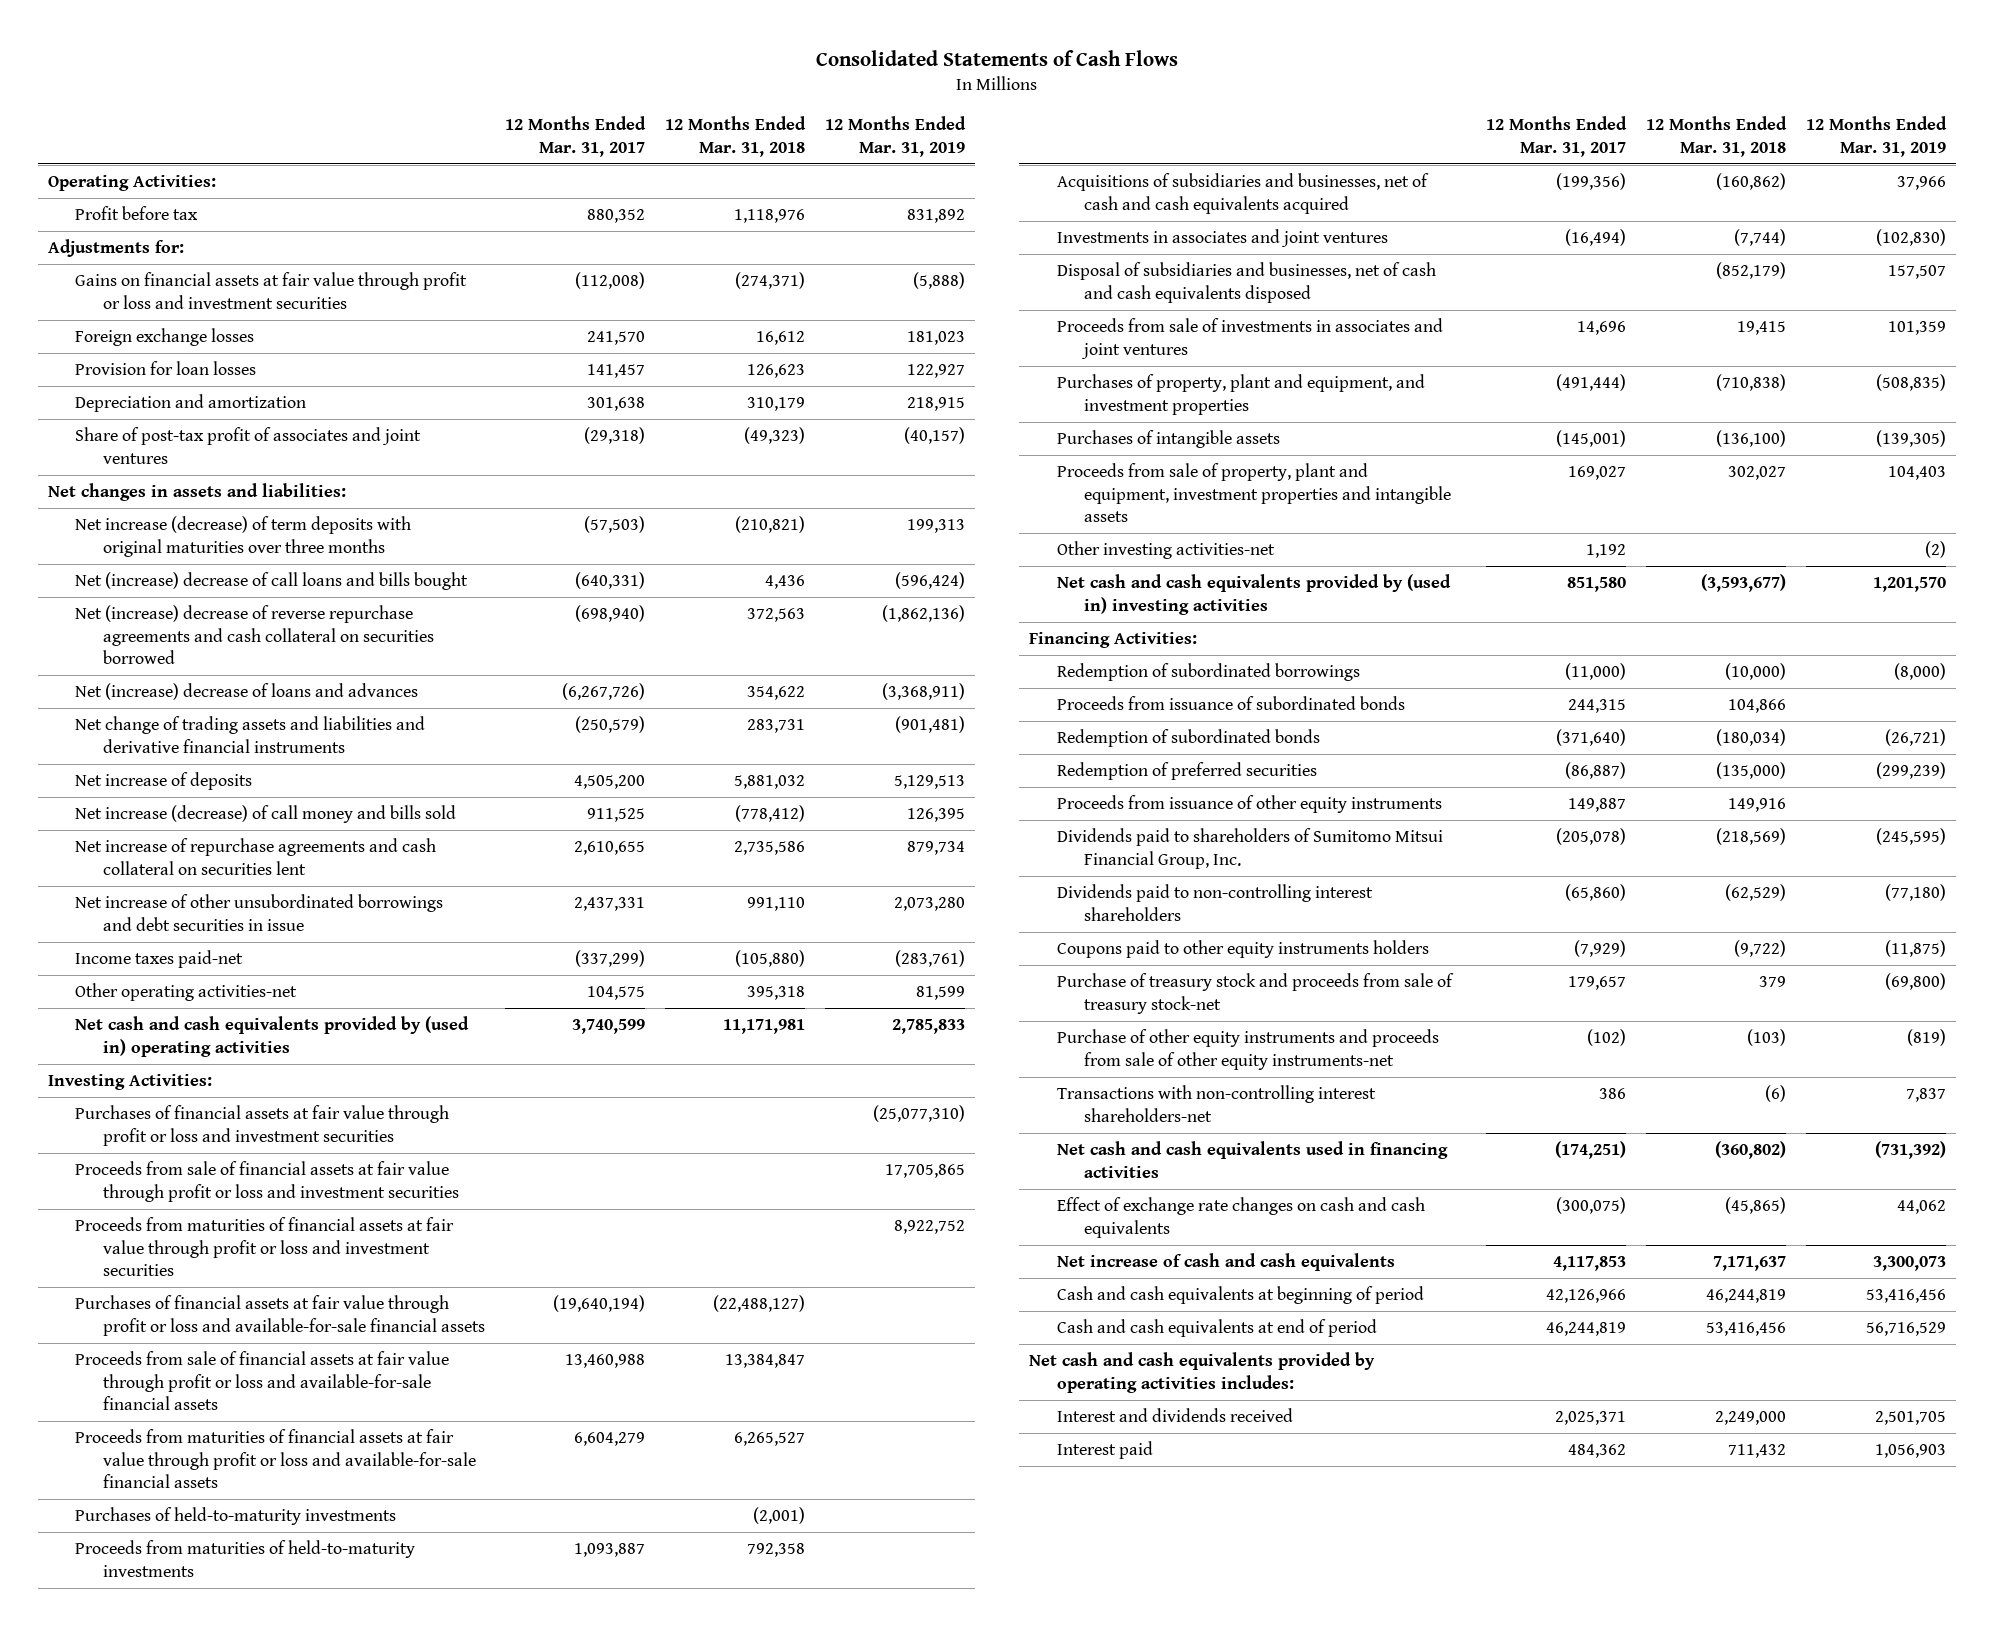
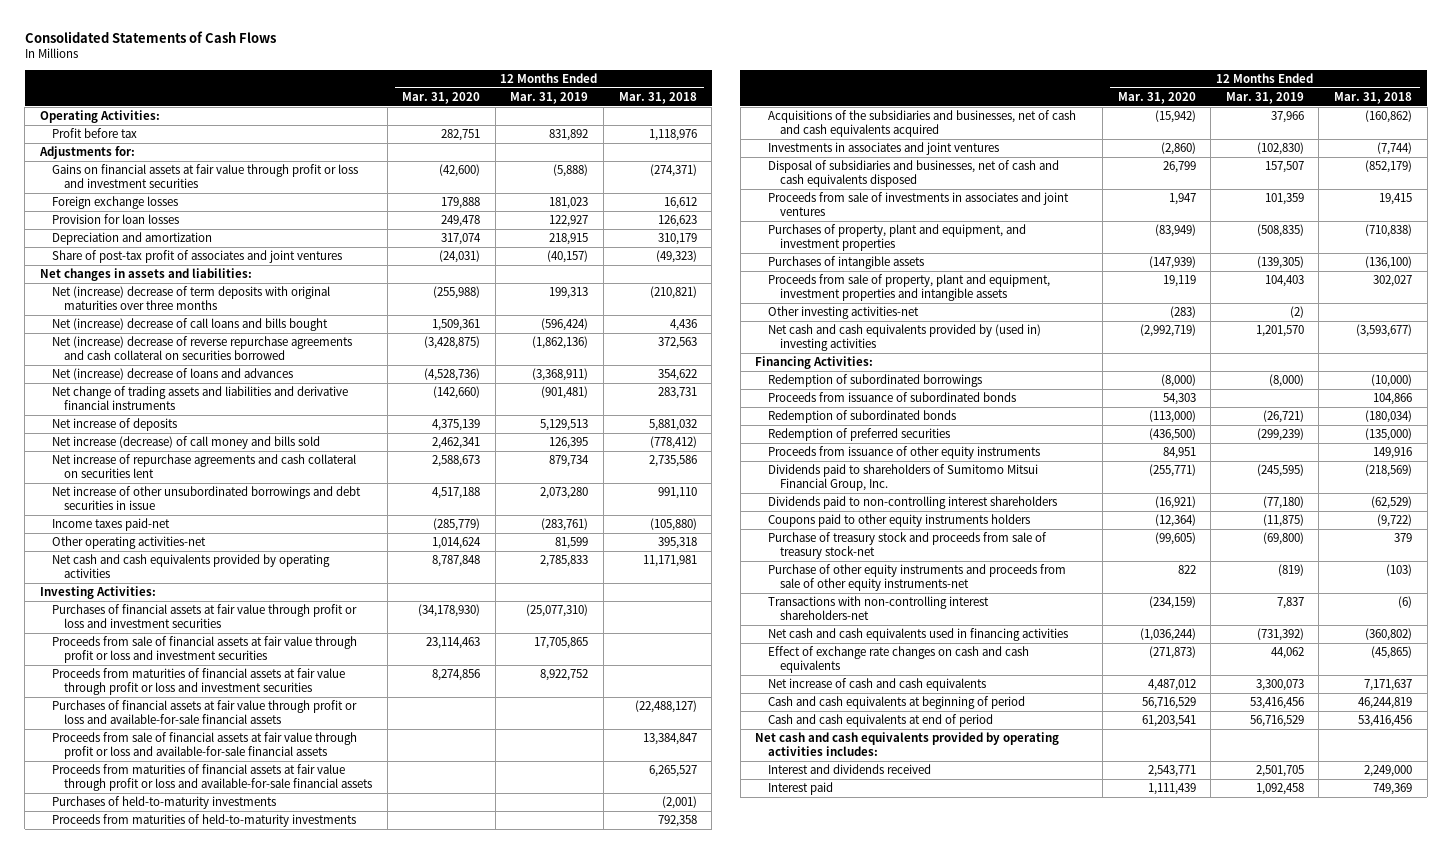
- | 12 Months Ended Mar. 31, 2017 | 12 Months Ended Mar. 31, 2018 | 12 Months Ended Mar. 31, 2019
+ | 12 Months Ended Mar. 31, 2020 | 12 Months Ended Mar. 31, 2019 | 12 Months Ended Mar. 31, 2018
- Net increase (decrease) of term deposits with original maturities over three months | (57,503) | (210,821) | 199,313
+ Net (increase) decrease of term deposits with original maturities over three months | (255,988) | 199,313 | (210,821)
- Net cash and cash equivalents provided by (used in) operating activities | 3,740,599 | 11,171,981 | 2,785,833
+ Net cash and cash equivalents provided by operating activities | 8,787,848 | 2,785,833 | 11,171,981
- Acquisitions of subsidiaries and businesses, net of cash and cash equivalents acquired | (199,356) | (160,862) | 37,966
+ Acquisitions of the subsidiaries and businesses, net of cash and cash equivalents acquired | (15,942) | 37,966 | (160,862)
- Interest paid | 484,362 | 711,432 | 1,056,903
+ Interest paid | 1,111,439 | 1,092,458 | 749,369

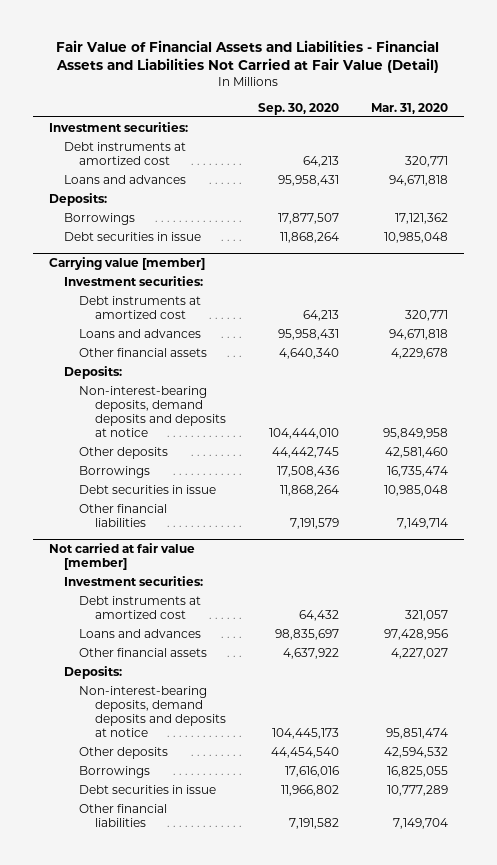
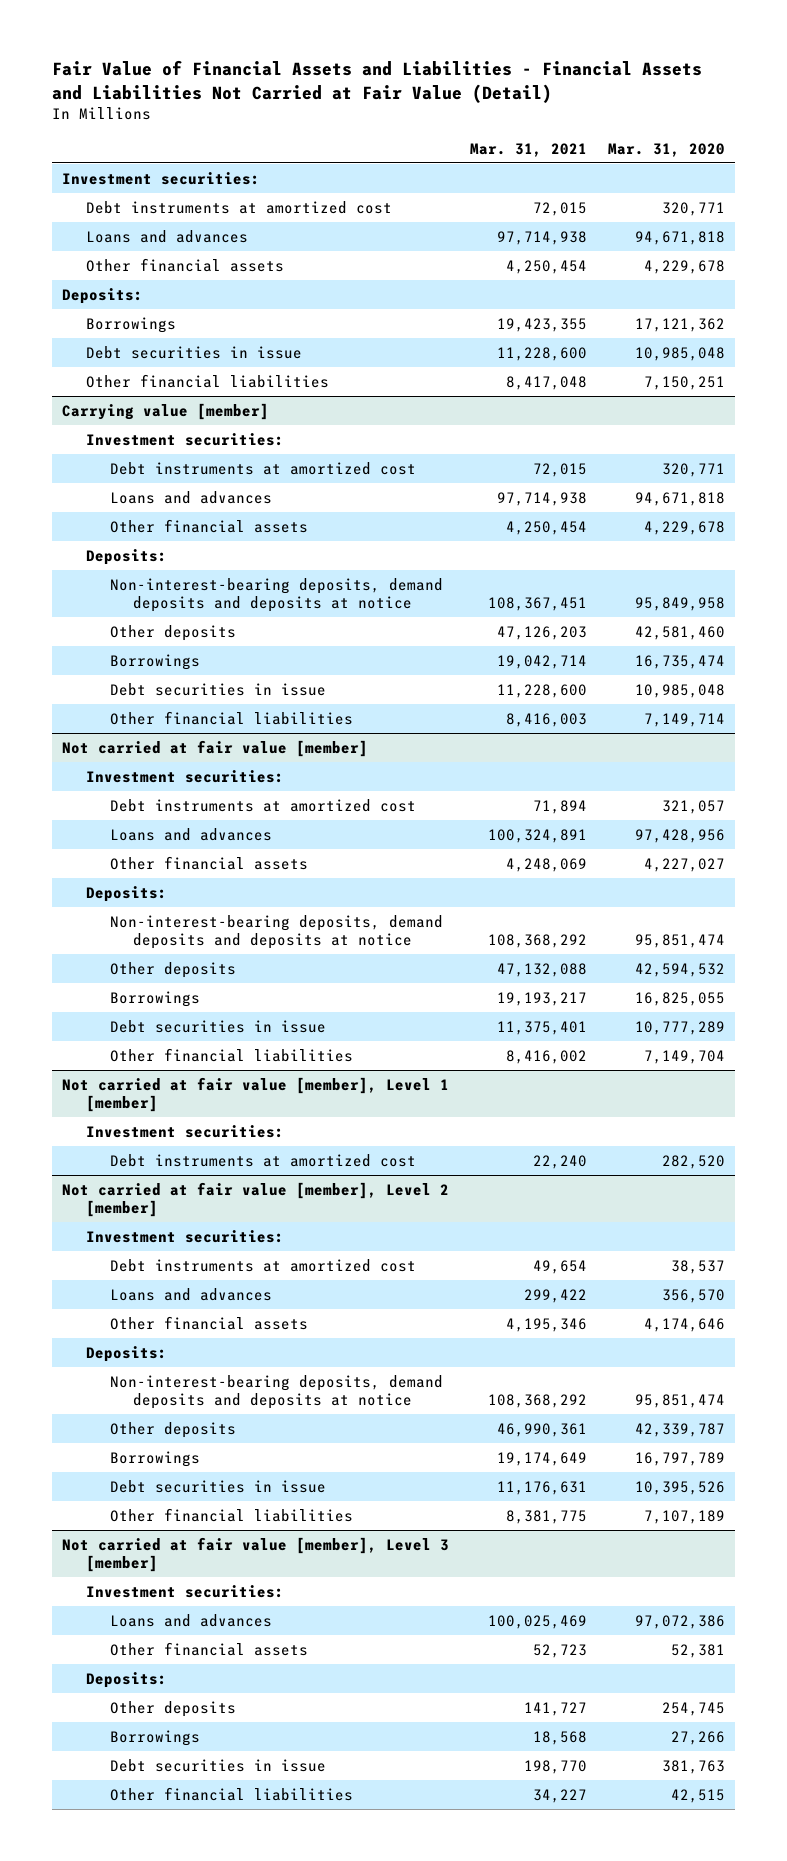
- | Sep. 30, 2020 | Mar. 31, 2020
+ | Mar. 31, 2021 | Mar. 31, 2020
+ Other financial assets | 4,250,454 | 4,229,678
+ Other financial liabilities | 8,417,048 | 7,150,251
+ Not carried at fair value [member], Level 1 [member]
+ Investment securities:
+ Debt instruments at amortized cost | 22,240 | 282,520
+ Not carried at fair value [member], Level 2 [member]
+ Investment securities:
+ Debt instruments at amortized cost | 49,654 | 38,537
+ Loans and advances | 299,422 | 356,570
+ Other financial assets | 4,195,346 | 4,174,646
+ Deposits:
+ Non-interest-bearing deposits, demand deposits and deposits at notice | 108,368,292 | 95,851,474
+ Other deposits | 46,990,361 | 42,339,787
+ Borrowings | 19,174,649 | 16,797,789
+ Debt securities in issue | 11,176,631 | 10,395,526
+ Other financial liabilities | 8,381,775 | 7,107,189
+ Not carried at fair value [member], Level 3 [member]
+ Investment securities:
+ Loans and advances | 100,025,469 | 97,072,386
+ Other financial assets | 52,723 | 52,381
+ Deposits:
+ Other deposits | 141,727 | 254,745
+ Borrowings | 18,568 | 27,266
+ Debt securities in issue | 198,770 | 381,763
+ Other financial liabilities | 34,227 | 42,515

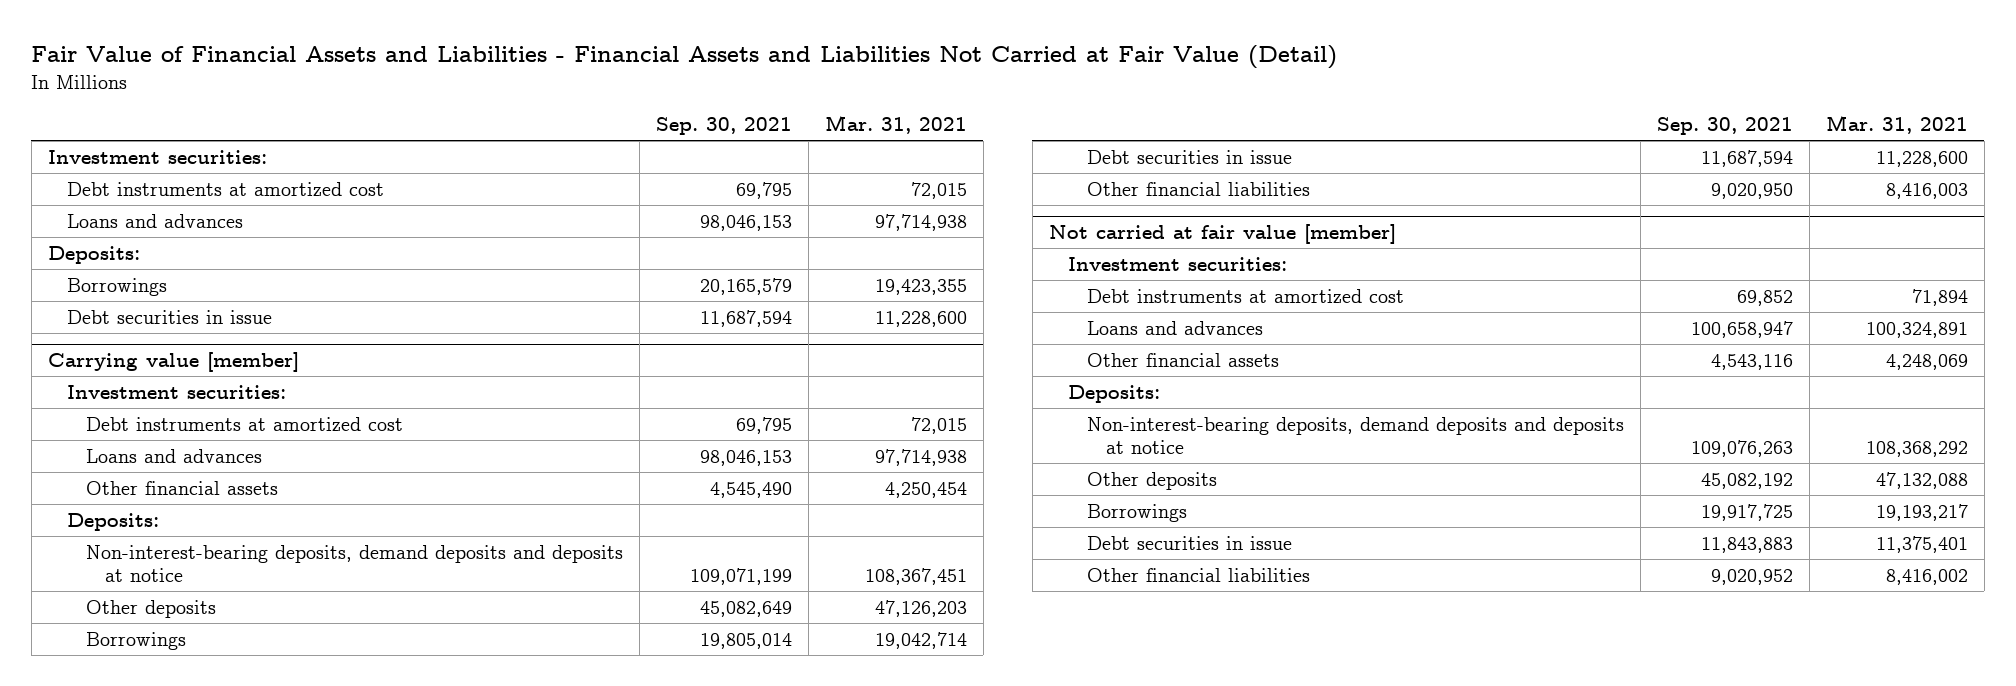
- | Mar. 31, 2021 | Mar. 31, 2020
+ | Sep. 30, 2021 | Mar. 31, 2021
- Other financial assets | 4,250,454 | 4,229,678
- Other financial liabilities | 8,417,048 | 7,150,251
- Not carried at fair value [member], Level 1 [member]
- Investment securities:
- Debt instruments at amortized cost | 22,240 | 282,520
- Not carried at fair value [member], Level 2 [member]
- Investment securities:
- Debt instruments at amortized cost | 49,654 | 38,537
- Loans and advances | 299,422 | 356,570
- Other financial assets | 4,195,346 | 4,174,646
- Deposits:
- Non-interest-bearing deposits, demand deposits and deposits at notice | 108,368,292 | 95,851,474
- Other deposits | 46,990,361 | 42,339,787
- Borrowings | 19,174,649 | 16,797,789
- Debt securities in issue | 11,176,631 | 10,395,526
- Other financial liabilities | 8,381,775 | 7,107,189
- Not carried at fair value [member], Level 3 [member]
- Investment securities:
- Loans and advances | 100,025,469 | 97,072,386
- Other financial assets | 52,723 | 52,381
- Deposits:
- Other deposits | 141,727 | 254,745
- Borrowings | 18,568 | 27,266
- Debt securities in issue | 198,770 | 381,763
- Other financial liabilities | 34,227 | 42,515

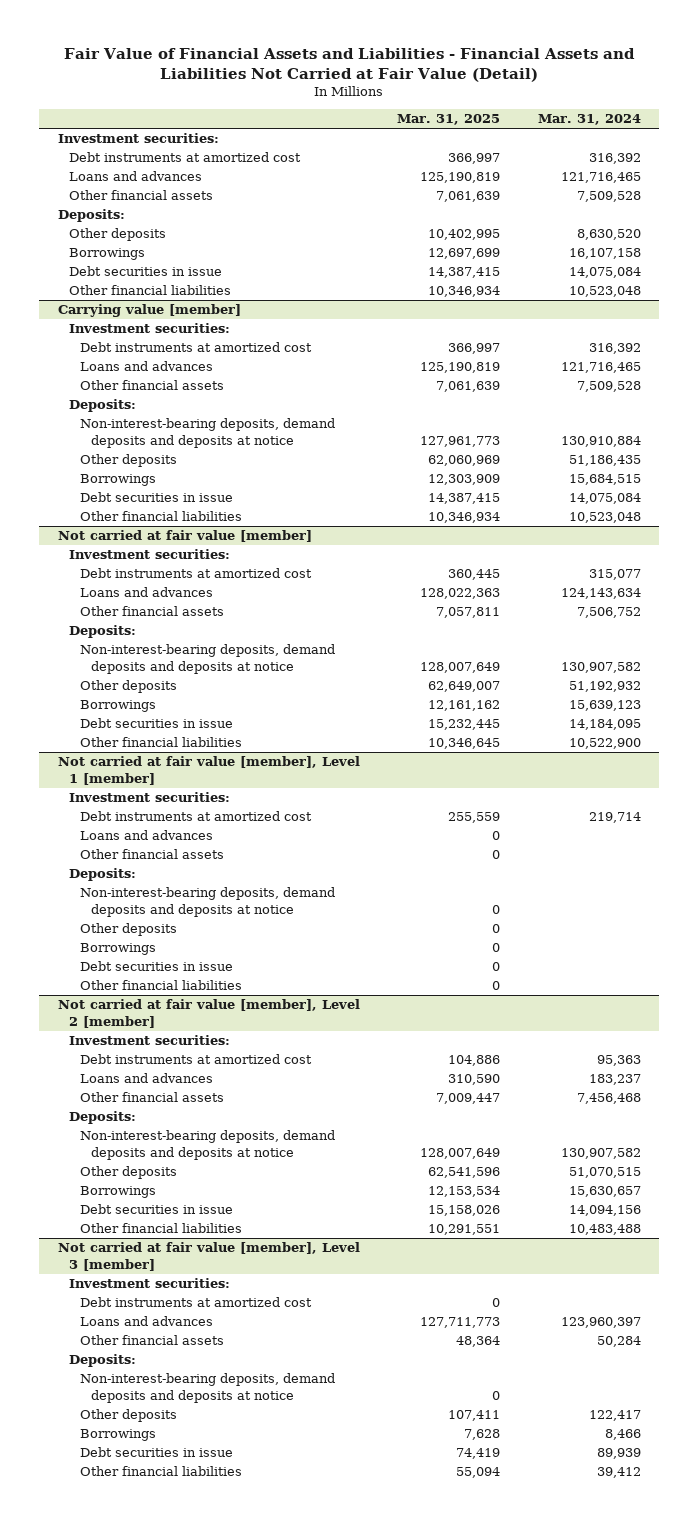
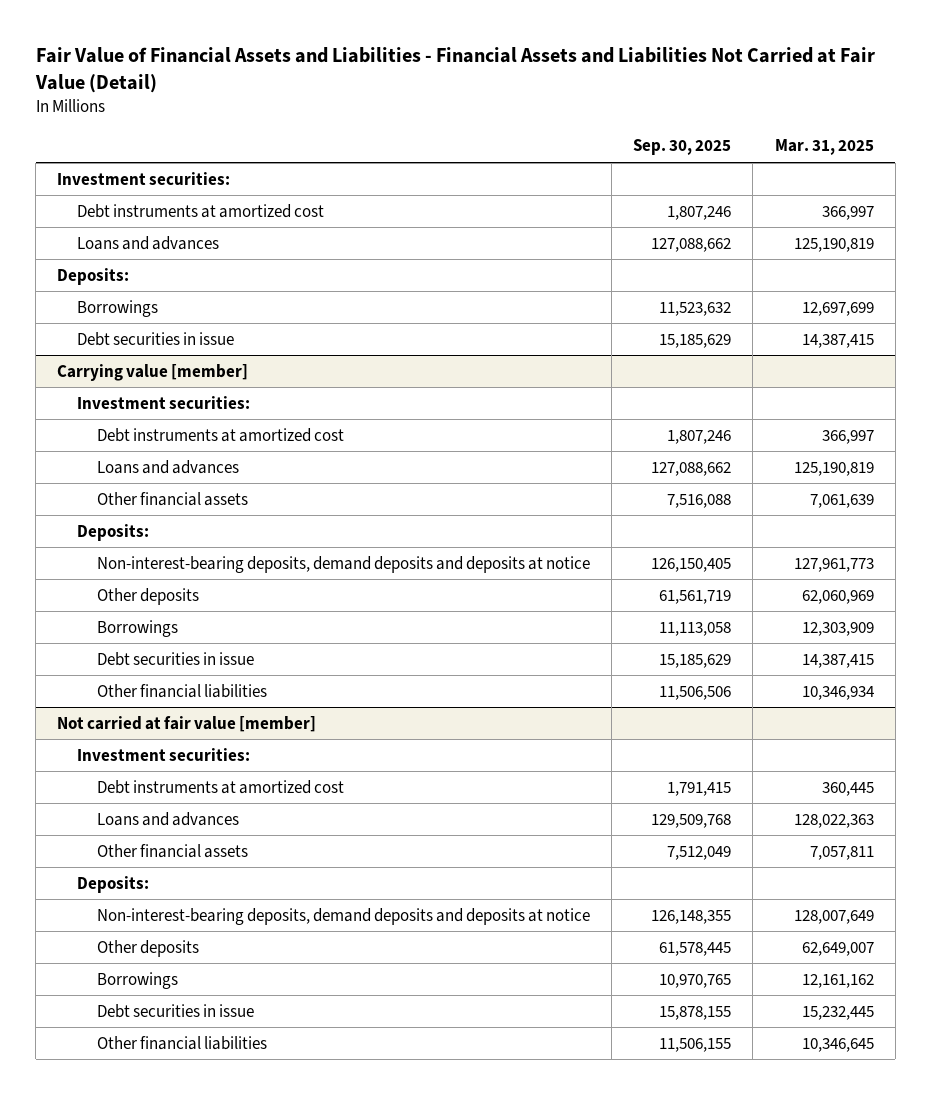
- | Mar. 31, 2025 | Mar. 31, 2024
+ | Sep. 30, 2025 | Mar. 31, 2025
- Other financial assets | 7,061,639 | 7,509,528
- Other deposits | 10,402,995 | 8,630,520
- Other financial liabilities | 10,346,934 | 10,523,048
- Not carried at fair value [member], Level 1 [member]
- Investment securities:
- Debt instruments at amortized cost | 255,559 | 219,714
- Loans and advances | 0 |
- Other financial assets | 0 |
- Deposits:
- Non-interest-bearing deposits, demand deposits and deposits at notice | 0 |
- Other deposits | 0 |
- Borrowings | 0 |
- Debt securities in issue | 0 |
- Other financial liabilities | 0 |
- Not carried at fair value [member], Level 2 [member]
- Investment securities:
- Debt instruments at amortized cost | 104,886 | 95,363
- Loans and advances | 310,590 | 183,237
- Other financial assets | 7,009,447 | 7,456,468
- Deposits:
- Non-interest-bearing deposits, demand deposits and deposits at notice | 128,007,649 | 130,907,582
- Other deposits | 62,541,596 | 51,070,515
- Borrowings | 12,153,534 | 15,630,657
- Debt securities in issue | 15,158,026 | 14,094,156
- Other financial liabilities | 10,291,551 | 10,483,488
- Not carried at fair value [member], Level 3 [member]
- Investment securities:
- Debt instruments at amortized cost | 0 |
- Loans and advances | 127,711,773 | 123,960,397
- Other financial assets | 48,364 | 50,284
- Deposits:
- Non-interest-bearing deposits, demand deposits and deposits at notice | 0 |
- Other deposits | 107,411 | 122,417
- Borrowings | 7,628 | 8,466
- Debt securities in issue | 74,419 | 89,939
- Other financial liabilities | 55,094 | 39,412

